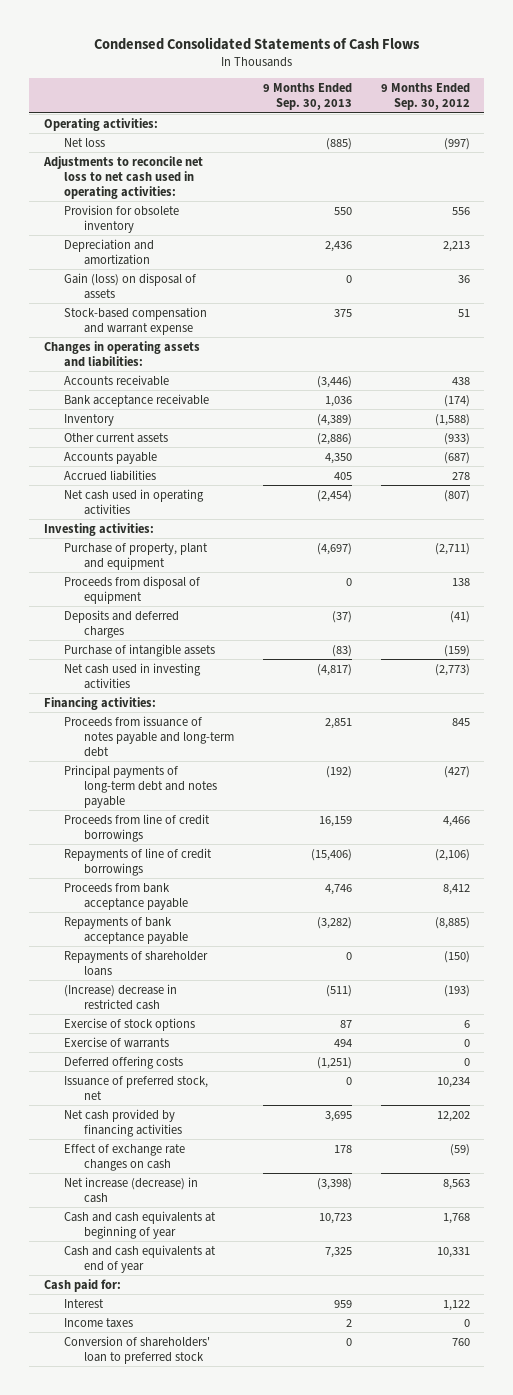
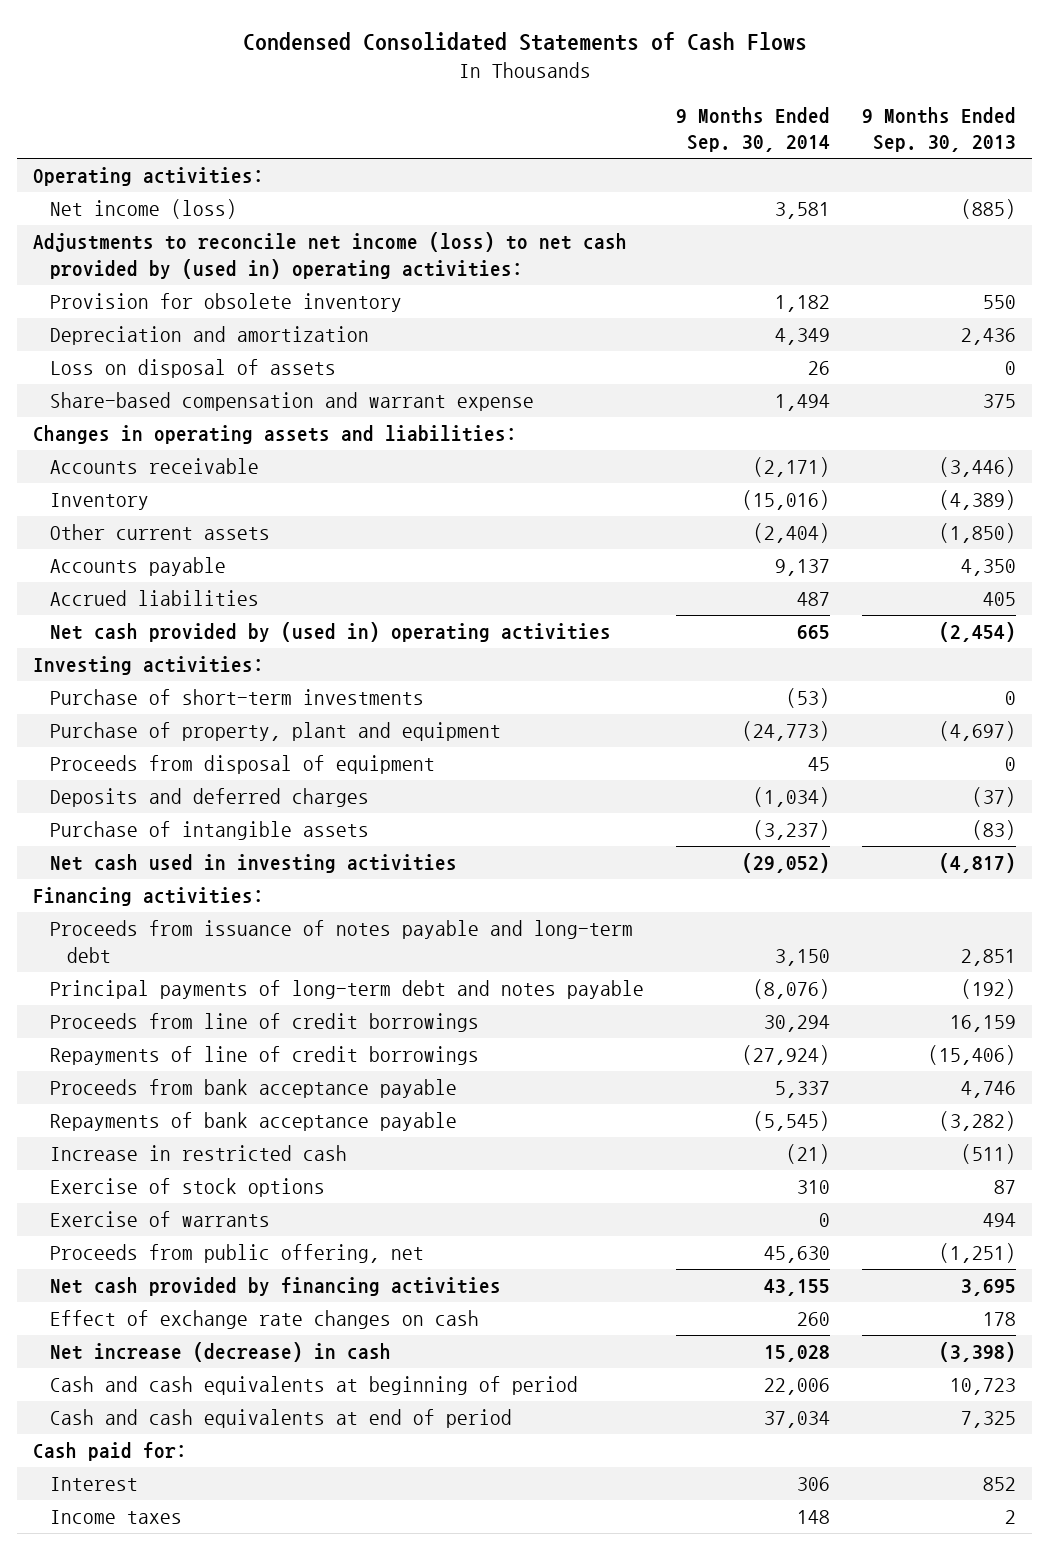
- | 9 Months Ended Sep. 30, 2013 | 9 Months Ended Sep. 30, 2012
+ | 9 Months Ended Sep. 30, 2014 | 9 Months Ended Sep. 30, 2013
- Net loss | (885) | (997)
- Adjustments to reconcile net loss to net cash used in operating activities:
+ Net income (loss) | 3,581 | (885)
+ Adjustments to reconcile net income (loss) to net cash provided by (used in) operating activities:
- Gain (loss) on disposal of assets | 0 | 36
- Stock-based compensation and warrant expense | 375 | 51
+ Loss on disposal of assets | 26 | 0
+ Share-based compensation and warrant expense | 1,494 | 375
- Bank acceptance receivable | 1,036 | (174)
- Other current assets | (2,886) | (933)
+ Other current assets | (2,404) | (1,850)
- Net cash used in operating activities | (2,454) | (807)
+ Net cash provided by (used in) operating activities | 665 | (2,454)
+ Purchase of short-term investments | (53) | 0
- Repayments of shareholder loans | 0 | (150)
- (Increase) decrease in restricted cash | (511) | (193)
+ Increase in restricted cash | (21) | (511)
- Deferred offering costs | (1,251) | 0
- Issuance of preferred stock, net | 0 | 10,234
+ Proceeds from public offering, net | 45,630 | (1,251)
- Cash and cash equivalents at beginning of year | 10,723 | 1,768
- Cash and cash equivalents at end of year | 7,325 | 10,331
+ Cash and cash equivalents at beginning of period | 22,006 | 10,723
+ Cash and cash equivalents at end of period | 37,034 | 7,325
- Interest | 959 | 1,122
+ Interest | 306 | 852
- Conversion of shareholders' loan to preferred stock | 0 | 760

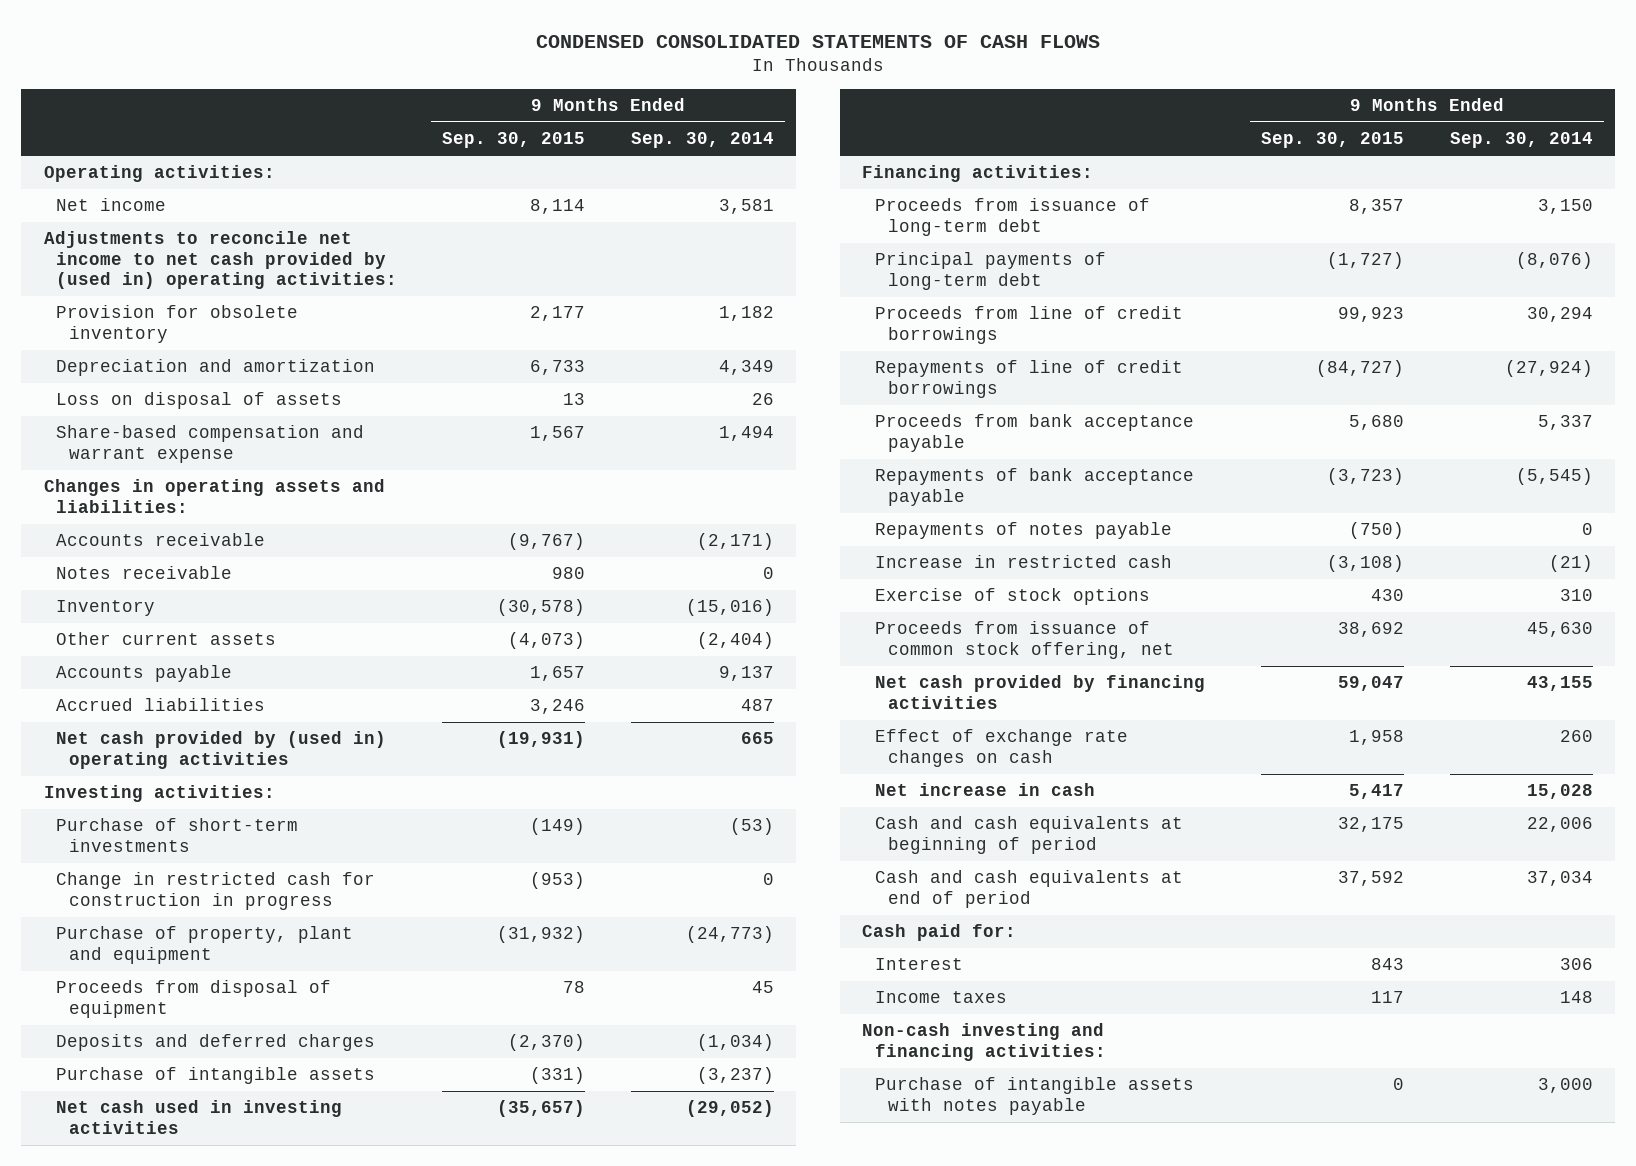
- Condensed Consolidated Statements of Cash Flows
+ CONDENSED CONSOLIDATED STATEMENTS OF CASH FLOWS
- | 9 Months Ended Sep. 30, 2014 | 9 Months Ended Sep. 30, 2013
+ | 9 Months Ended Sep. 30, 2015 | 9 Months Ended Sep. 30, 2014
- Net income (loss) | 3,581 | (885)
- Adjustments to reconcile net income (loss) to net cash provided by (used in) operating activities:
+ Net income | 8,114 | 3,581
+ Adjustments to reconcile net income to net cash provided by (used in) operating activities:
+ Notes receivable | 980 | 0
+ Change in restricted cash for construction in progress | (953) | 0
- Proceeds from issuance of notes payable and long-term debt | 3,150 | 2,851
- Principal payments of long-term debt and notes payable | (8,076) | (192)
+ Proceeds from issuance of long-term debt | 8,357 | 3,150
+ Principal payments of long-term debt | (1,727) | (8,076)
+ Repayments of notes payable | (750) | 0
- Exercise of warrants | 0 | 494
- Proceeds from public offering, net | 45,630 | (1,251)
+ Proceeds from issuance of common stock offering, net | 38,692 | 45,630
- Net increase (decrease) in cash | 15,028 | (3,398)
+ Net increase in cash | 5,417 | 15,028
+ Non-cash investing and financing activities:
+ Purchase of intangible assets with notes payable | 0 | 3,000

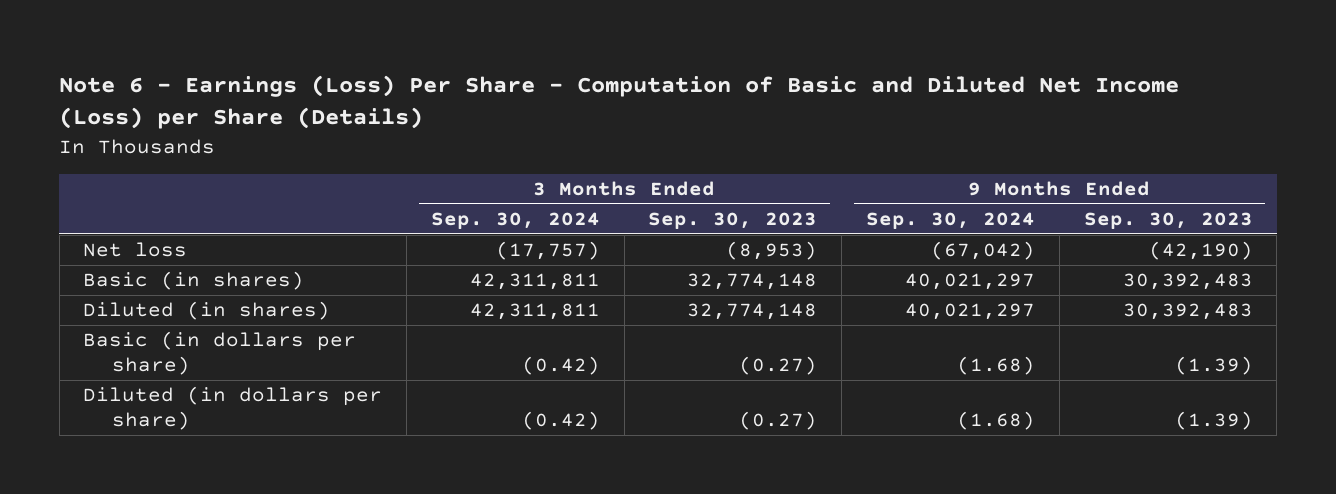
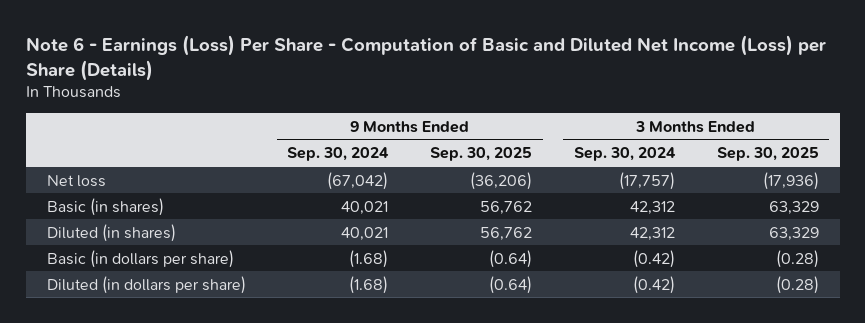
- | 3 Months Ended Sep. 30, 2024 | 3 Months Ended Sep. 30, 2023 | 9 Months Ended Sep. 30, 2024 | 9 Months Ended Sep. 30, 2023
+ | 9 Months Ended Sep. 30, 2024 | 9 Months Ended Sep. 30, 2025 | 3 Months Ended Sep. 30, 2024 | 3 Months Ended Sep. 30, 2025
- Basic (in shares) | 42,311,811 | 32,774,148 | 40,021,297 | 30,392,483
- Diluted (in shares) | 42,311,811 | 32,774,148 | 40,021,297 | 30,392,483
+ Basic (in shares) | 40,021 | 56,762 | 42,312 | 63,329
+ Diluted (in shares) | 40,021 | 56,762 | 42,312 | 63,329

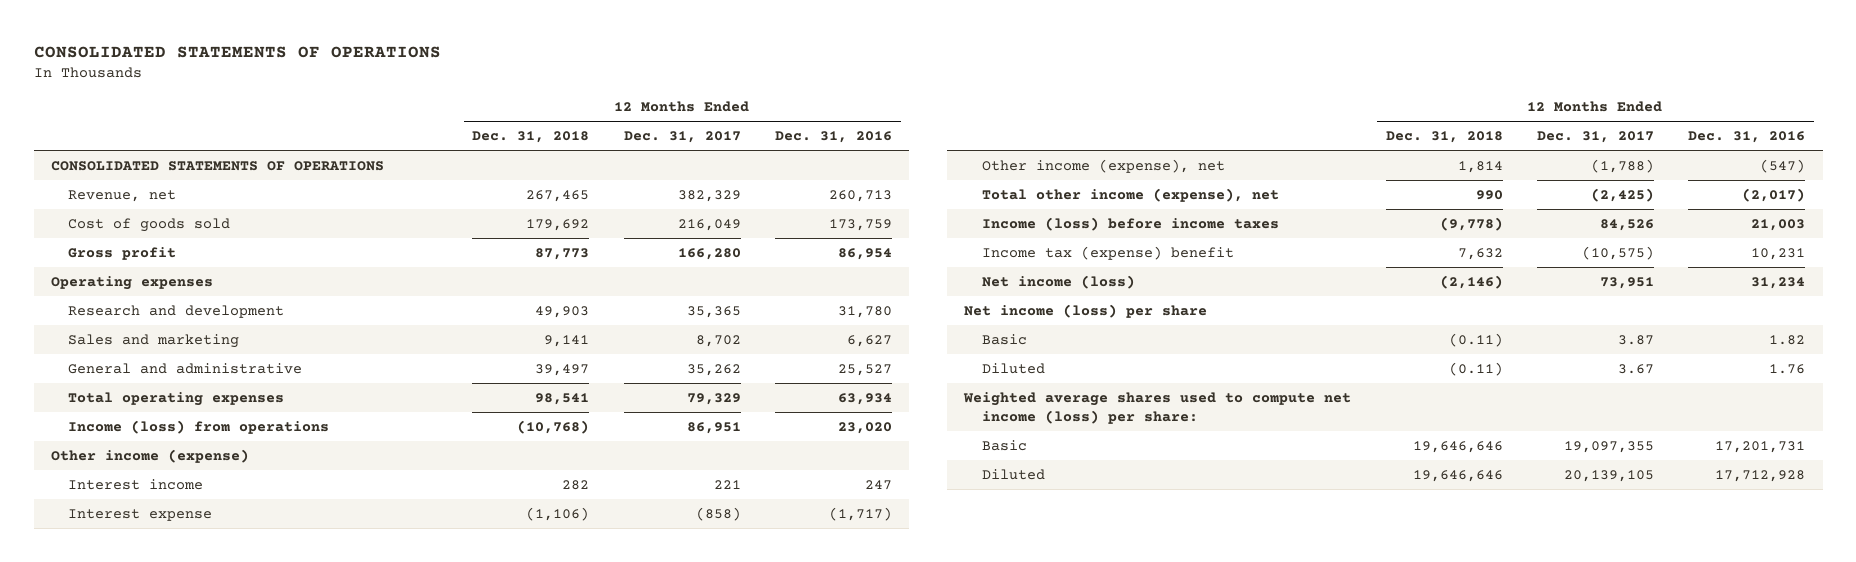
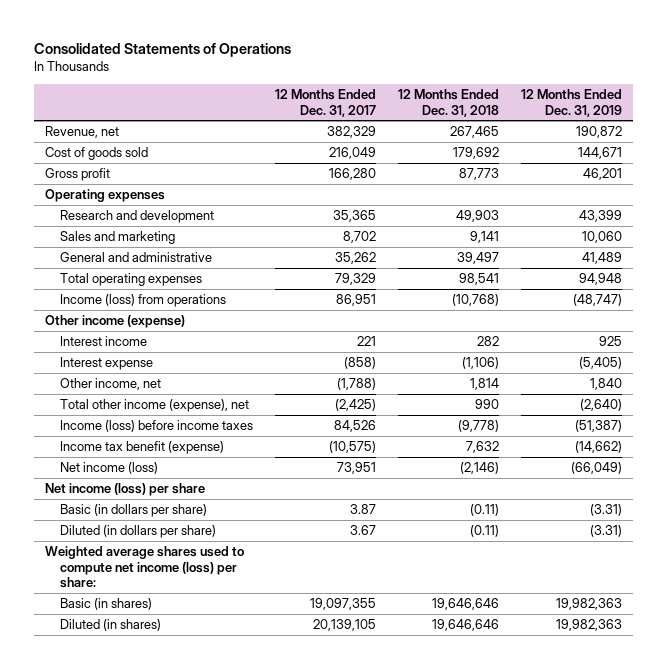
- CONSOLIDATED STATEMENTS OF OPERATIONS
+ Consolidated Statements of Operations
- | 12 Months Ended Dec. 31, 2018 | 12 Months Ended Dec. 31, 2017 | 12 Months Ended Dec. 31, 2016
+ | 12 Months Ended Dec. 31, 2017 | 12 Months Ended Dec. 31, 2018 | 12 Months Ended Dec. 31, 2019
- CONSOLIDATED STATEMENTS OF OPERATIONS
- Other income (expense), net | 1,814 | (1,788) | (547)
+ Other income, net | (1,788) | 1,814 | 1,840
- Income tax (expense) benefit | 7,632 | (10,575) | 10,231
+ Income tax benefit (expense) | (10,575) | 7,632 | (14,662)
- Basic | (0.11) | 3.87 | 1.82
- Diluted | (0.11) | 3.67 | 1.76
+ Basic (in dollars per share) | 3.87 | (0.11) | (3.31)
+ Diluted (in dollars per share) | 3.67 | (0.11) | (3.31)
- Basic | 19,646,646 | 19,097,355 | 17,201,731
- Diluted | 19,646,646 | 20,139,105 | 17,712,928
+ Basic (in shares) | 19,097,355 | 19,646,646 | 19,982,363
+ Diluted (in shares) | 20,139,105 | 19,646,646 | 19,982,363

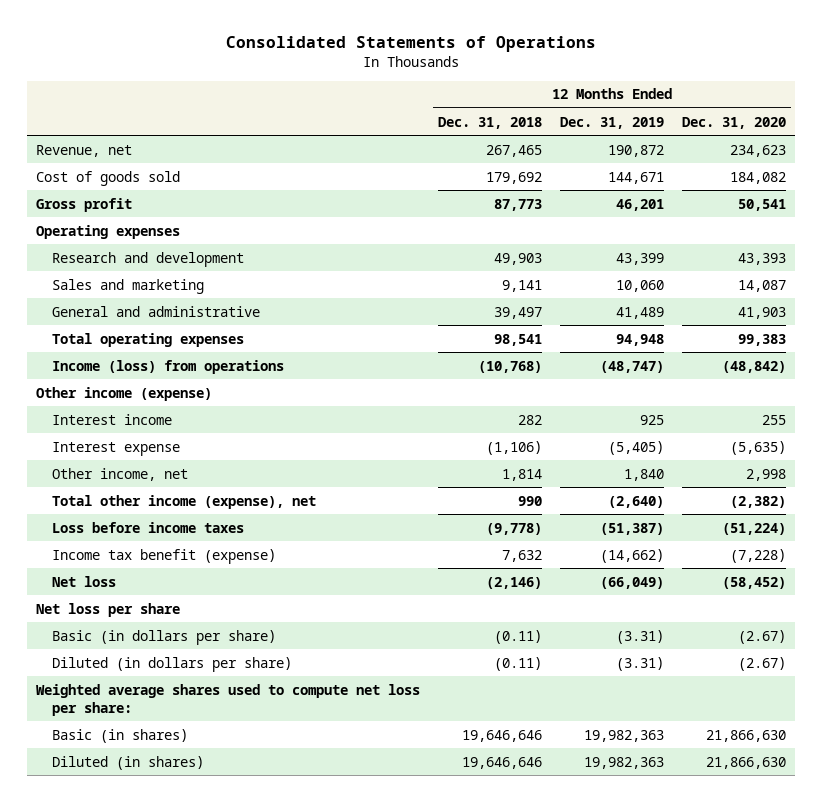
- | 12 Months Ended Dec. 31, 2017 | 12 Months Ended Dec. 31, 2018 | 12 Months Ended Dec. 31, 2019
+ | 12 Months Ended Dec. 31, 2018 | 12 Months Ended Dec. 31, 2019 | 12 Months Ended Dec. 31, 2020
- Income (loss) before income taxes | 84,526 | (9,778) | (51,387)
+ Loss before income taxes | (9,778) | (51,387) | (51,224)
- Net income (loss) | 73,951 | (2,146) | (66,049)
- Net income (loss) per share
+ Net loss | (2,146) | (66,049) | (58,452)
+ Net loss per share
- Weighted average shares used to compute net income (loss) per share:
+ Weighted average shares used to compute net loss per share:

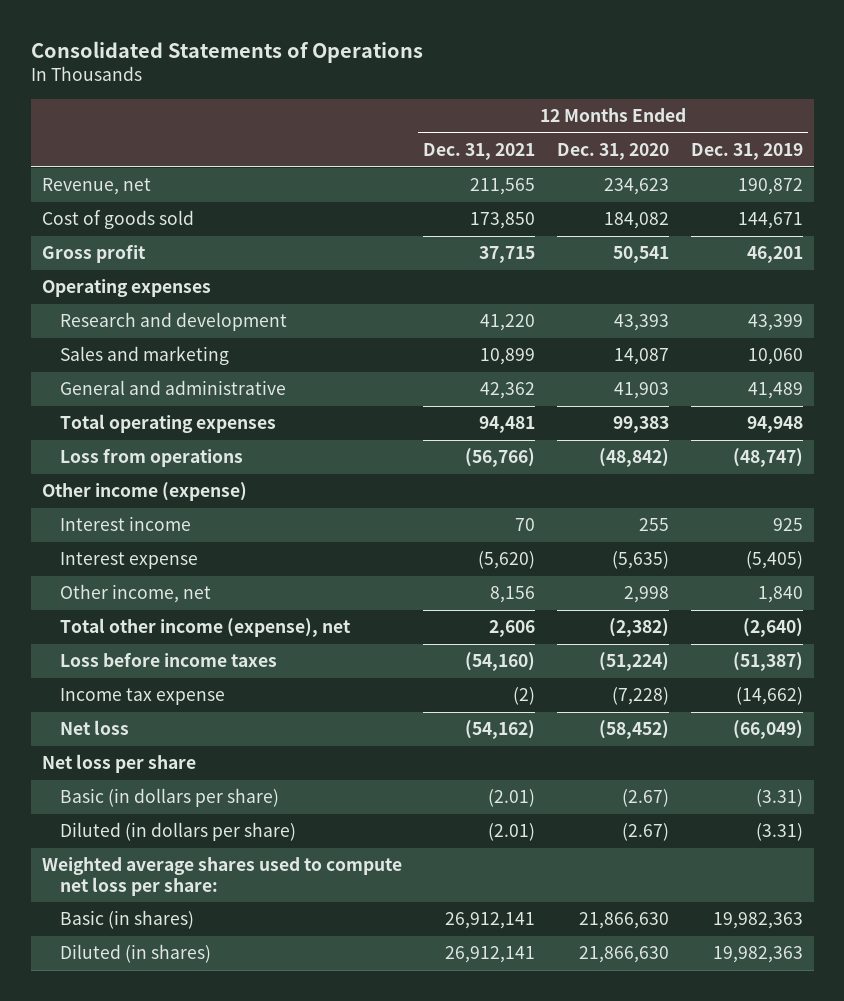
- | 12 Months Ended Dec. 31, 2018 | 12 Months Ended Dec. 31, 2019 | 12 Months Ended Dec. 31, 2020
+ | 12 Months Ended Dec. 31, 2021 | 12 Months Ended Dec. 31, 2020 | 12 Months Ended Dec. 31, 2019
- Income (loss) from operations | (10,768) | (48,747) | (48,842)
+ Loss from operations | (56,766) | (48,842) | (48,747)
- Income tax benefit (expense) | 7,632 | (14,662) | (7,228)
+ Income tax expense | (2) | (7,228) | (14,662)

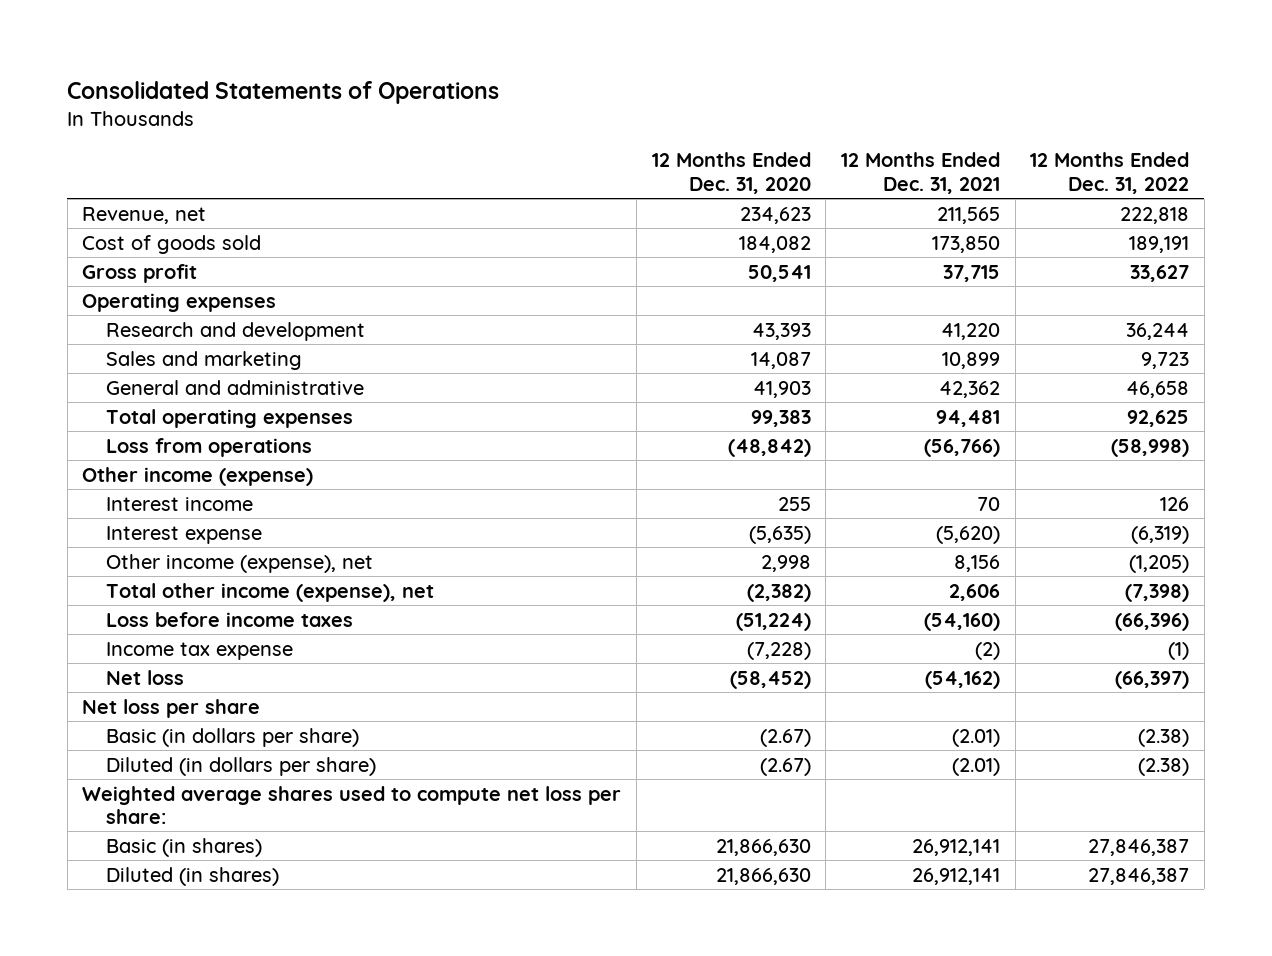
- | 12 Months Ended Dec. 31, 2021 | 12 Months Ended Dec. 31, 2020 | 12 Months Ended Dec. 31, 2019
+ | 12 Months Ended Dec. 31, 2020 | 12 Months Ended Dec. 31, 2021 | 12 Months Ended Dec. 31, 2022
- Other income, net | 8,156 | 2,998 | 1,840
+ Other income (expense), net | 2,998 | 8,156 | (1,205)

